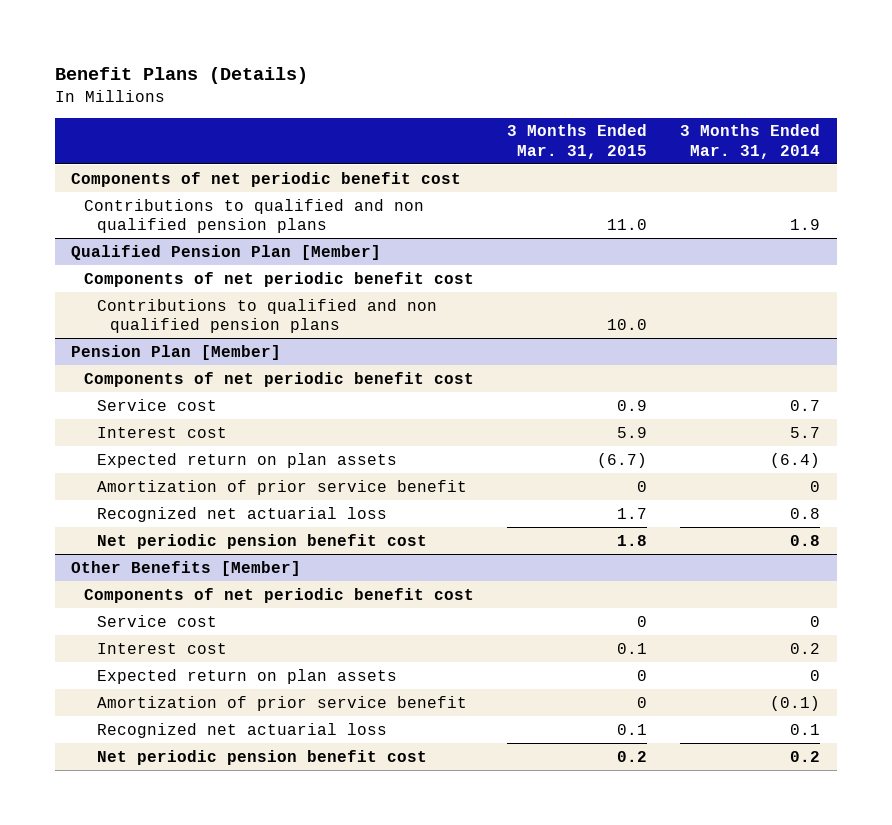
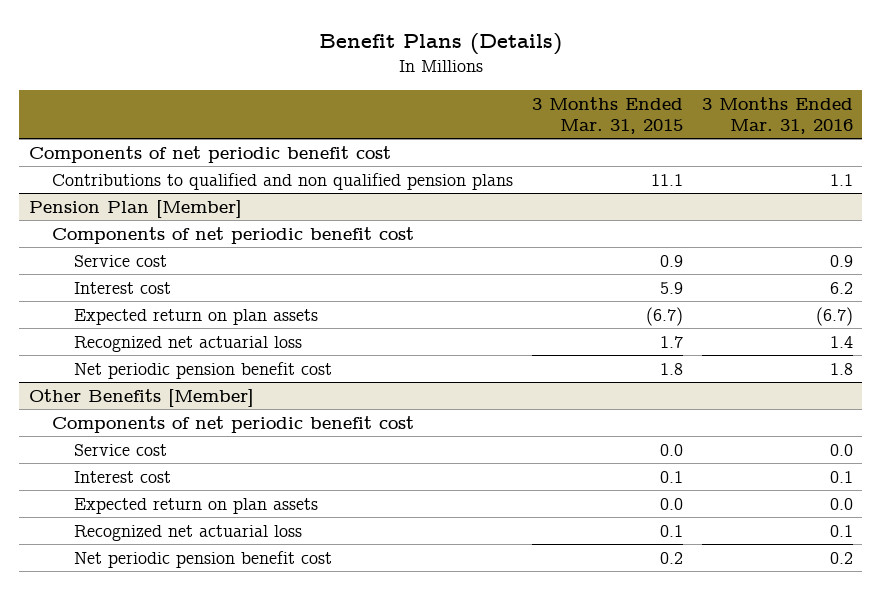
- | 3 Months Ended Mar. 31, 2015 | 3 Months Ended Mar. 31, 2014
+ | 3 Months Ended Mar. 31, 2015 | 3 Months Ended Mar. 31, 2016
- Contributions to qualified and non qualified pension plans | 11.0 | 1.9
- Qualified Pension Plan [Member]
- Components of net periodic benefit cost
- Contributions to qualified and non qualified pension plans | 10.0 |
+ Contributions to qualified and non qualified pension plans | 11.1 | 1.1
@ Pension Plan [Member]
- Amortization of prior service benefit | 0 | 0
@ Other Benefits [Member]
- Service cost | 0 | 0
+ Service cost | 0.0 | 0.0
- Expected return on plan assets | 0 | 0
- Amortization of prior service benefit | 0 | (0.1)
+ Expected return on plan assets | 0.0 | 0.0

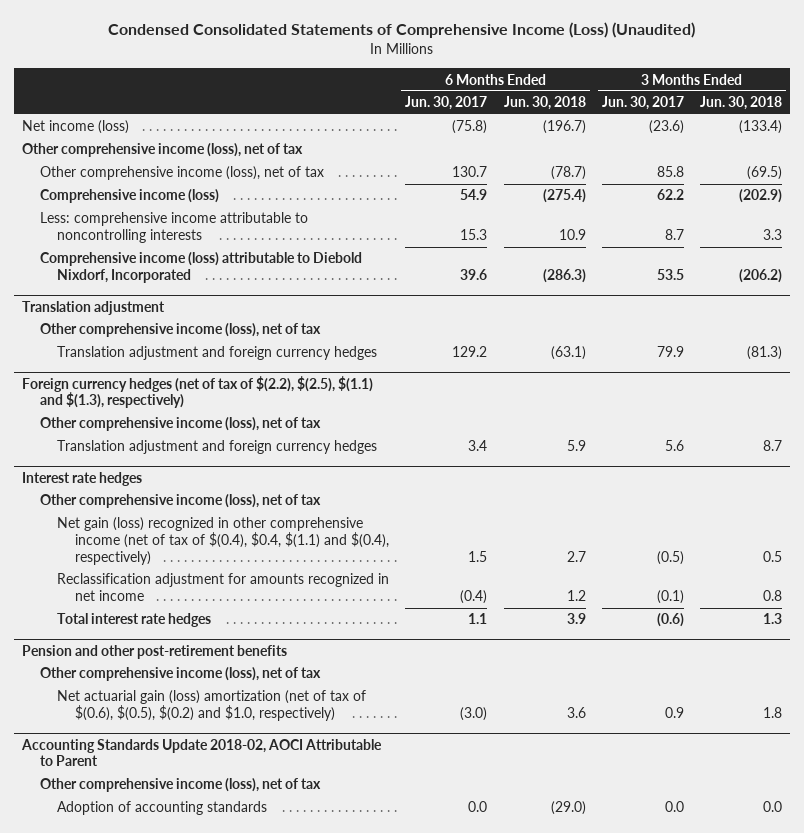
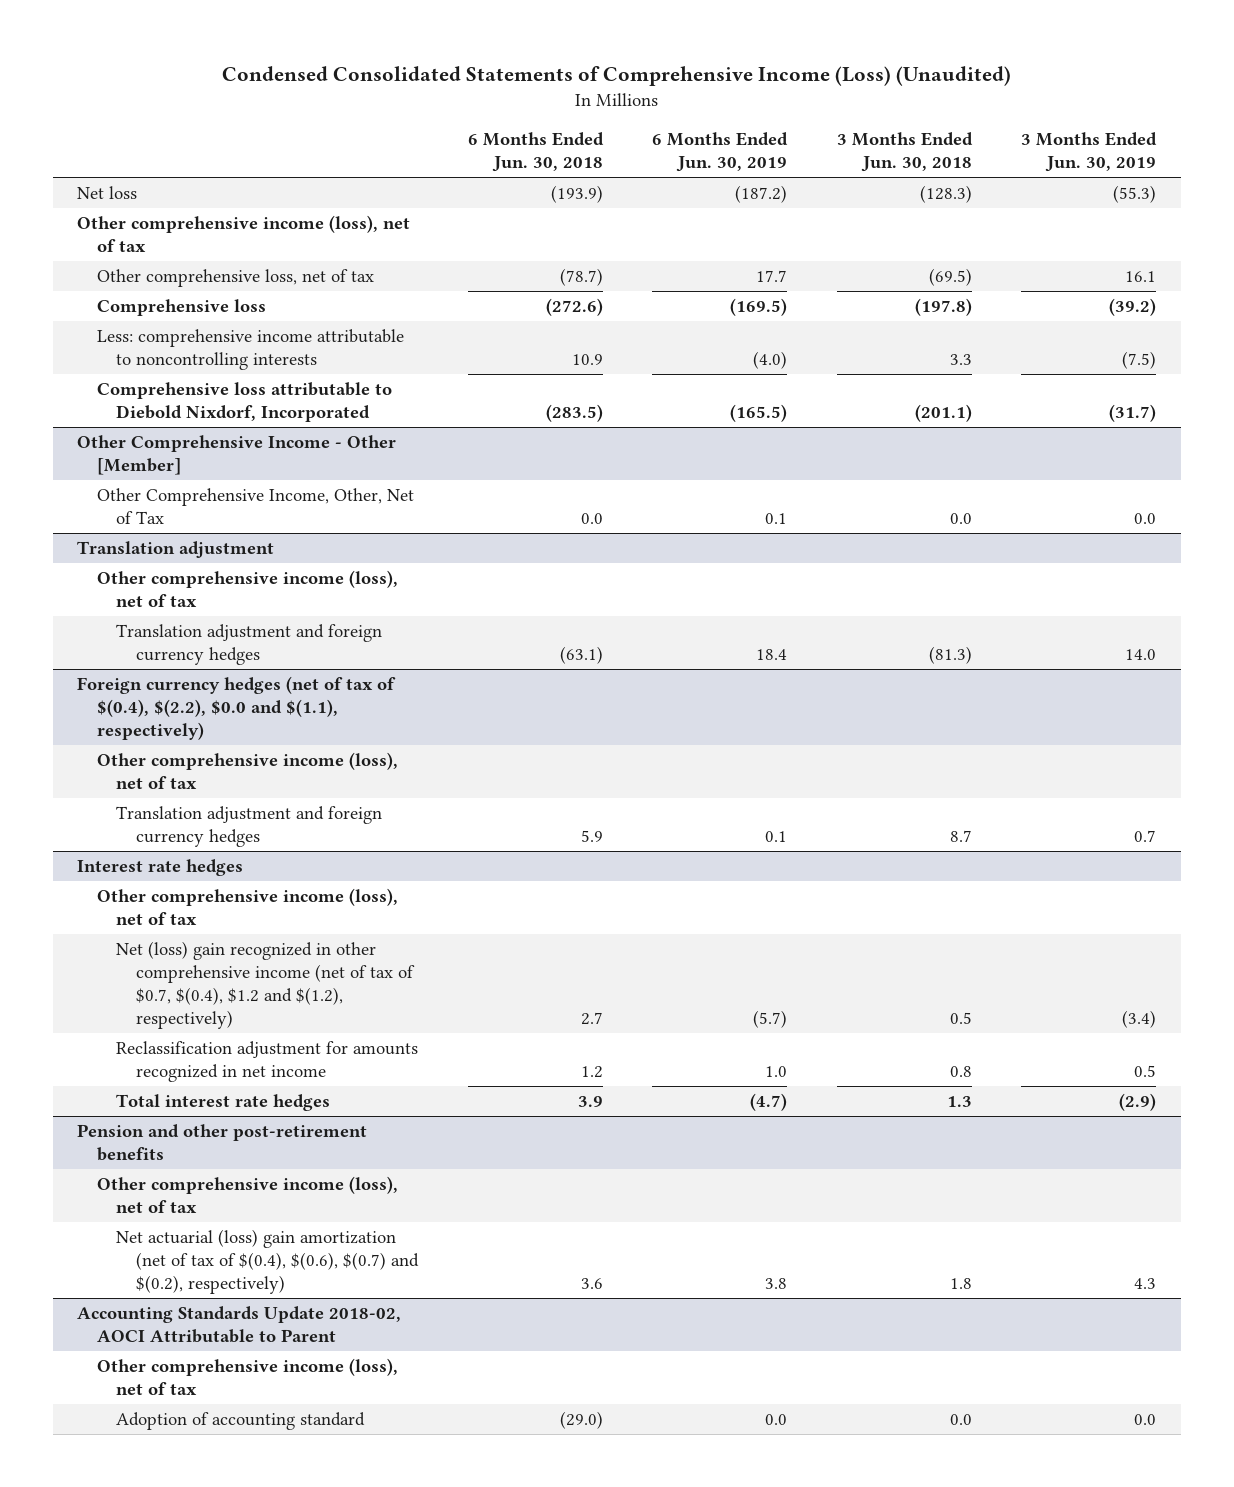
- | 6 Months Ended Jun. 30, 2017 | 6 Months Ended Jun. 30, 2018 | 3 Months Ended Jun. 30, 2017 | 3 Months Ended Jun. 30, 2018
+ | 6 Months Ended Jun. 30, 2018 | 6 Months Ended Jun. 30, 2019 | 3 Months Ended Jun. 30, 2018 | 3 Months Ended Jun. 30, 2019
- Net income (loss) | (75.8) | (196.7) | (23.6) | (133.4)
+ Net loss | (193.9) | (187.2) | (128.3) | (55.3)
- Other comprehensive income (loss), net of tax | 130.7 | (78.7) | 85.8 | (69.5)
- Comprehensive income (loss) | 54.9 | (275.4) | 62.2 | (202.9)
+ Other comprehensive loss, net of tax | (78.7) | 17.7 | (69.5) | 16.1
+ Comprehensive loss | (272.6) | (169.5) | (197.8) | (39.2)
- Comprehensive income (loss) attributable to Diebold Nixdorf, Incorporated | 39.6 | (286.3) | 53.5 | (206.2)
+ Comprehensive loss attributable to Diebold Nixdorf, Incorporated | (283.5) | (165.5) | (201.1) | (31.7)
+ Other Comprehensive Income - Other [Member]
+ Other Comprehensive Income, Other, Net of Tax | 0.0 | 0.1 | 0.0 | 0.0
- Foreign currency hedges (net of tax of $(2.2), $(2.5), $(1.1) and $(1.3), respectively)
+ Foreign currency hedges (net of tax of $(0.4), $(2.2), $0.0 and $(1.1), respectively)
@ Interest rate hedges
- Net gain (loss) recognized in other comprehensive income (net of tax of $(0.4), $0.4, $(1.1) and $(0.4), respectively) | 1.5 | 2.7 | (0.5) | 0.5
+ Net (loss) gain recognized in other comprehensive income (net of tax of $0.7, $(0.4), $1.2 and $(1.2), respectively) | 2.7 | (5.7) | 0.5 | (3.4)
@ Pension and other post-retirement benefits
- Net actuarial gain (loss) amortization (net of tax of $(0.6), $(0.5), $(0.2) and $1.0, respectively) | (3.0) | 3.6 | 0.9 | 1.8
+ Net actuarial (loss) gain amortization (net of tax of $(0.4), $(0.6), $(0.7) and $(0.2), respectively) | 3.6 | 3.8 | 1.8 | 4.3
@ Accounting Standards Update 2018-02, AOCI Attributable to Parent
- Adoption of accounting standards | 0.0 | (29.0) | 0.0 | 0.0
+ Adoption of accounting standard | (29.0) | 0.0 | 0.0 | 0.0

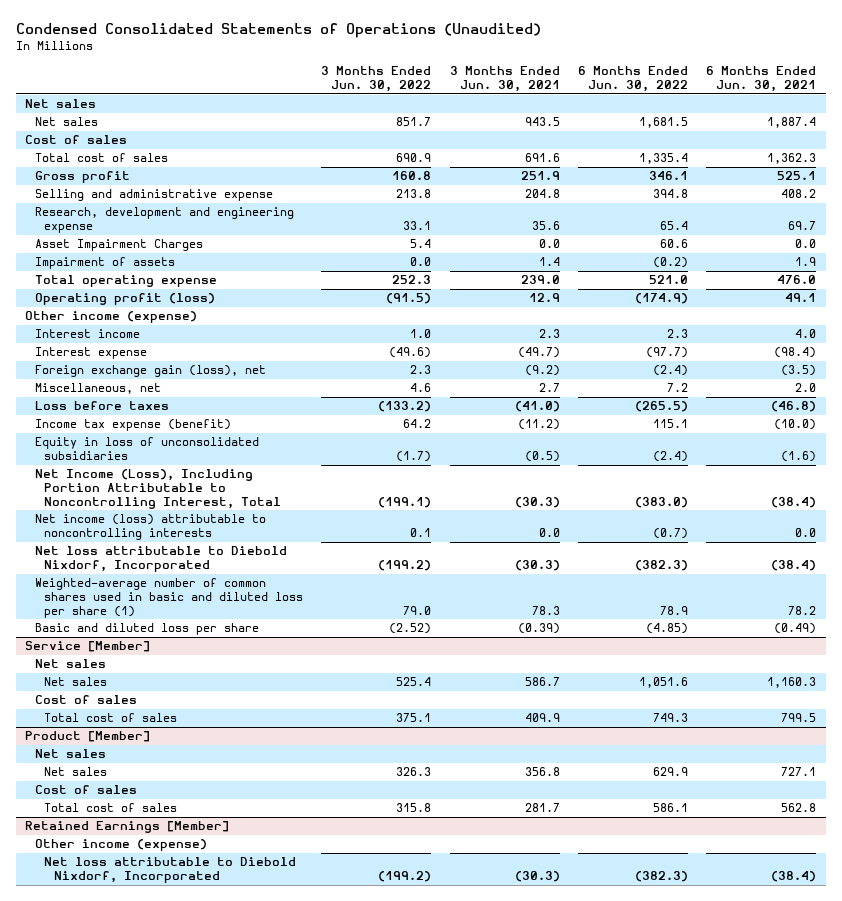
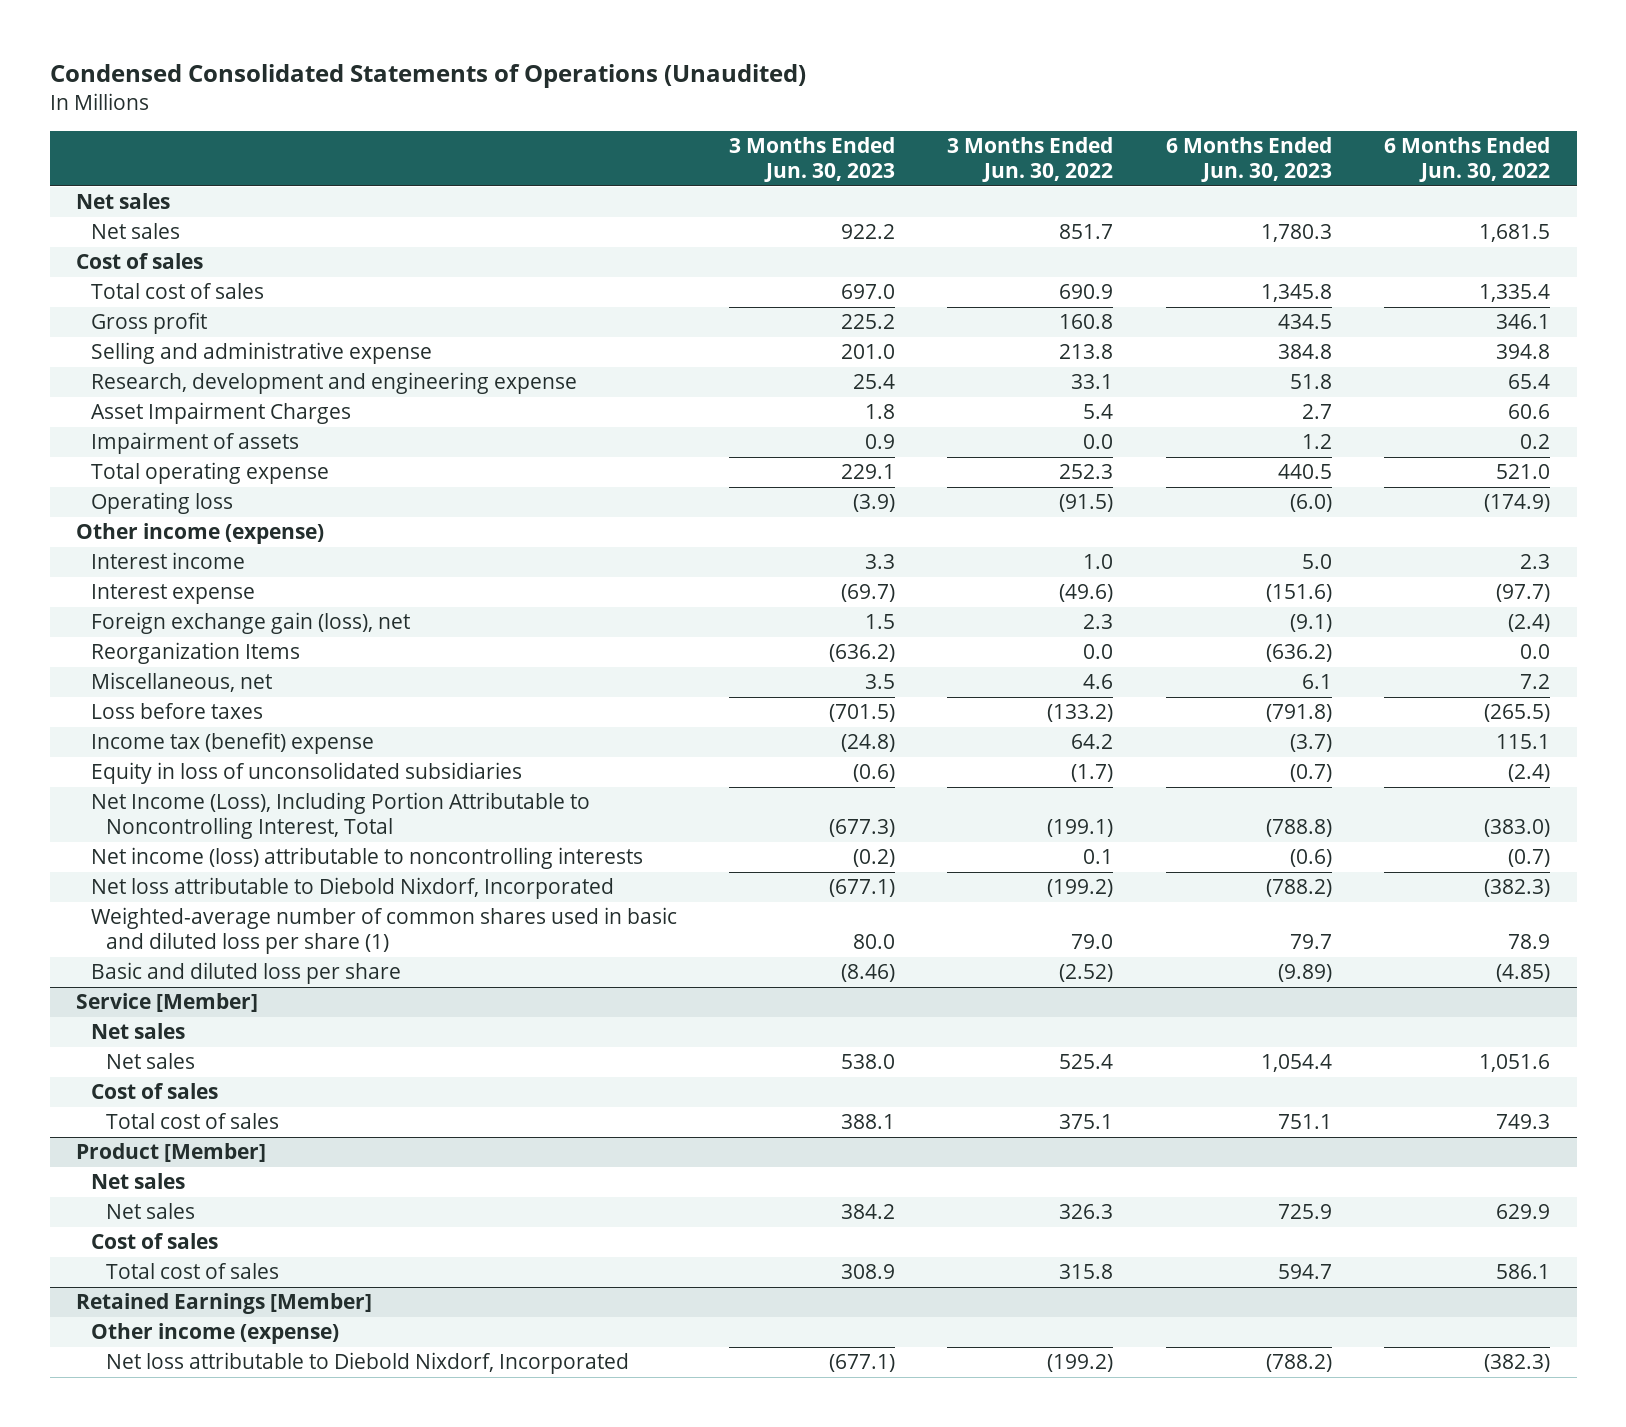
- | 3 Months Ended Jun. 30, 2022 | 3 Months Ended Jun. 30, 2021 | 6 Months Ended Jun. 30, 2022 | 6 Months Ended Jun. 30, 2021
+ | 3 Months Ended Jun. 30, 2023 | 3 Months Ended Jun. 30, 2022 | 6 Months Ended Jun. 30, 2023 | 6 Months Ended Jun. 30, 2022
- Impairment of assets | 0.0 | 1.4 | (0.2) | 1.9
+ Impairment of assets | 0.9 | 0.0 | 1.2 | 0.2
- Operating profit (loss) | (91.5) | 12.9 | (174.9) | 49.1
+ Operating loss | (3.9) | (91.5) | (6.0) | (174.9)
+ Reorganization Items | (636.2) | 0.0 | (636.2) | 0.0
- Income tax expense (benefit) | 64.2 | (11.2) | 115.1 | (10.0)
+ Income tax (benefit) expense | (24.8) | 64.2 | (3.7) | 115.1

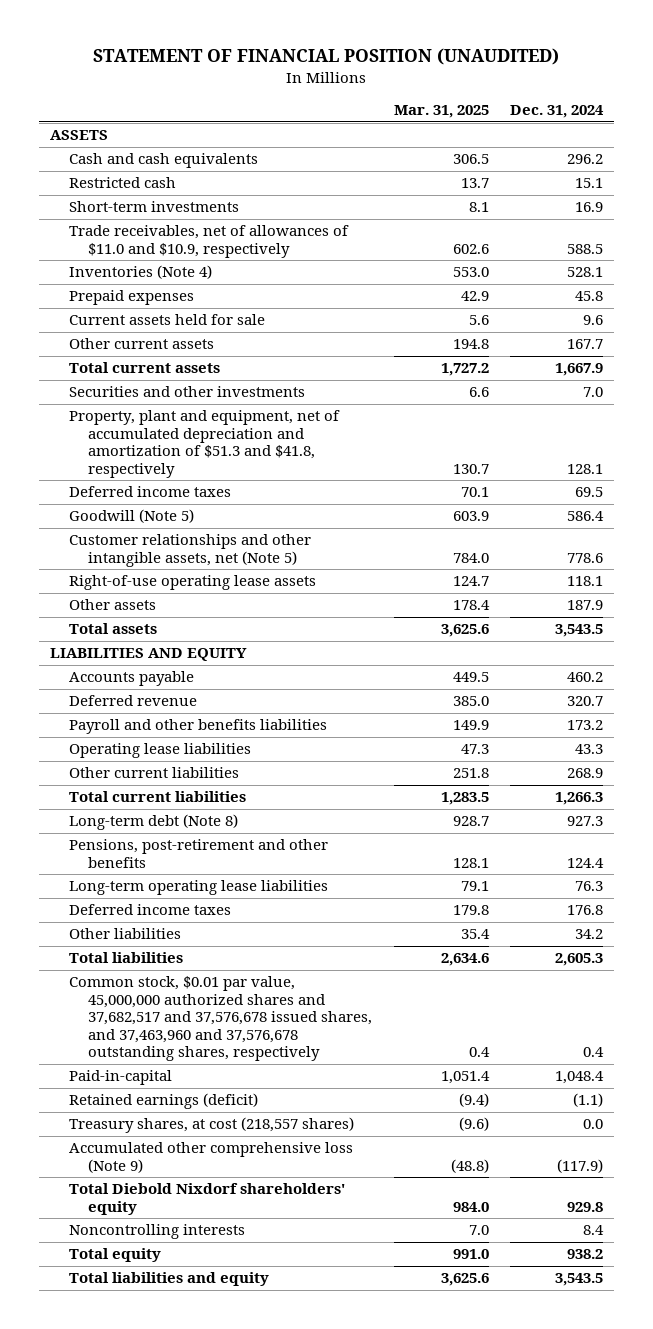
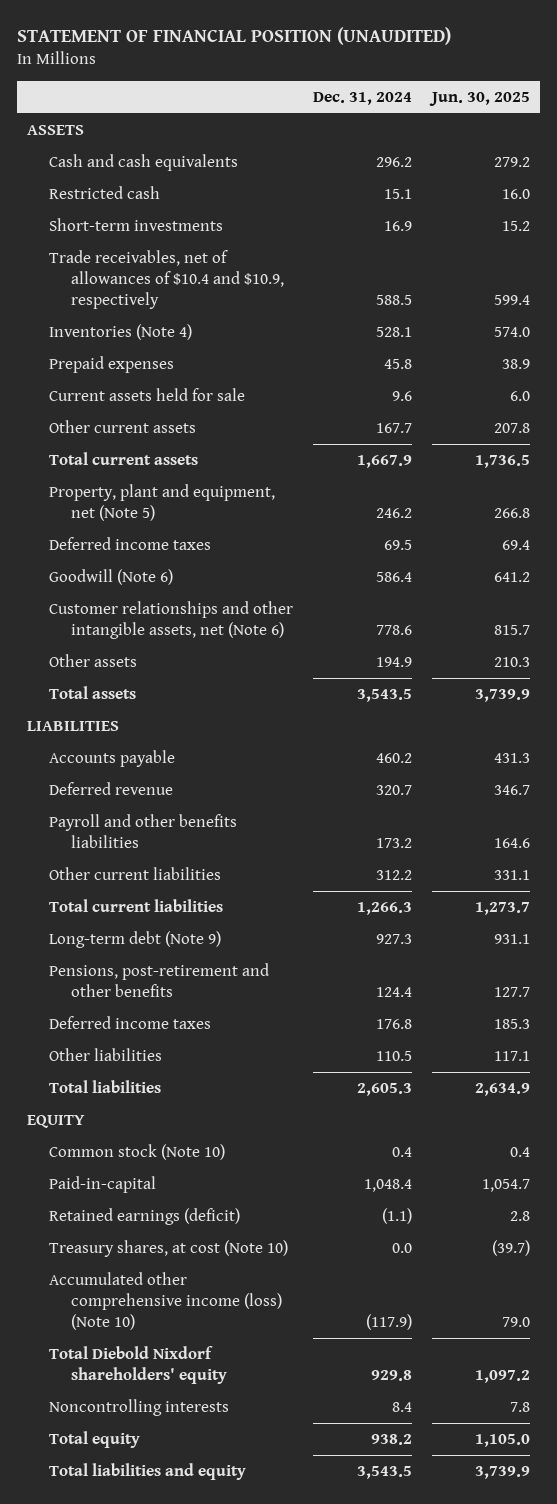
- | Mar. 31, 2025 | Dec. 31, 2024
+ | Dec. 31, 2024 | Jun. 30, 2025
- Trade receivables, net of allowances of $11.0 and $10.9, respectively | 602.6 | 588.5
+ Trade receivables, net of allowances of $10.4 and $10.9, respectively | 588.5 | 599.4
- Securities and other investments | 6.6 | 7.0
- Property, plant and equipment, net of accumulated depreciation and amortization of $51.3 and $41.8, respectively | 130.7 | 128.1
+ Property, plant and equipment, net (Note 5) | 246.2 | 266.8
- Goodwill (Note 5) | 603.9 | 586.4
- Customer relationships and other intangible assets, net (Note 5) | 784.0 | 778.6
- Right-of-use operating lease assets | 124.7 | 118.1
- Other assets | 178.4 | 187.9
+ Goodwill (Note 6) | 586.4 | 641.2
+ Customer relationships and other intangible assets, net (Note 6) | 778.6 | 815.7
+ Other assets | 194.9 | 210.3
- LIABILITIES AND EQUITY
+ LIABILITIES
- Operating lease liabilities | 47.3 | 43.3
- Other current liabilities | 251.8 | 268.9
+ Other current liabilities | 312.2 | 331.1
- Long-term debt (Note 8) | 928.7 | 927.3
+ Long-term debt (Note 9) | 927.3 | 931.1
- Long-term operating lease liabilities | 79.1 | 76.3
- Other liabilities | 35.4 | 34.2
+ Other liabilities | 110.5 | 117.1
- Common stock, $0.01 par value, 45,000,000 authorized shares and 37,682,517 and 37,576,678 issued shares, and 37,463,960 and 37,576,678 outstanding shares, respectively | 0.4 | 0.4
+ EQUITY
+ Common stock (Note 10) | 0.4 | 0.4
- Treasury shares, at cost (218,557 shares) | (9.6) | 0.0
- Accumulated other comprehensive loss (Note 9) | (48.8) | (117.9)
+ Treasury shares, at cost (Note 10) | 0.0 | (39.7)
+ Accumulated other comprehensive income (loss) (Note 10) | (117.9) | 79.0

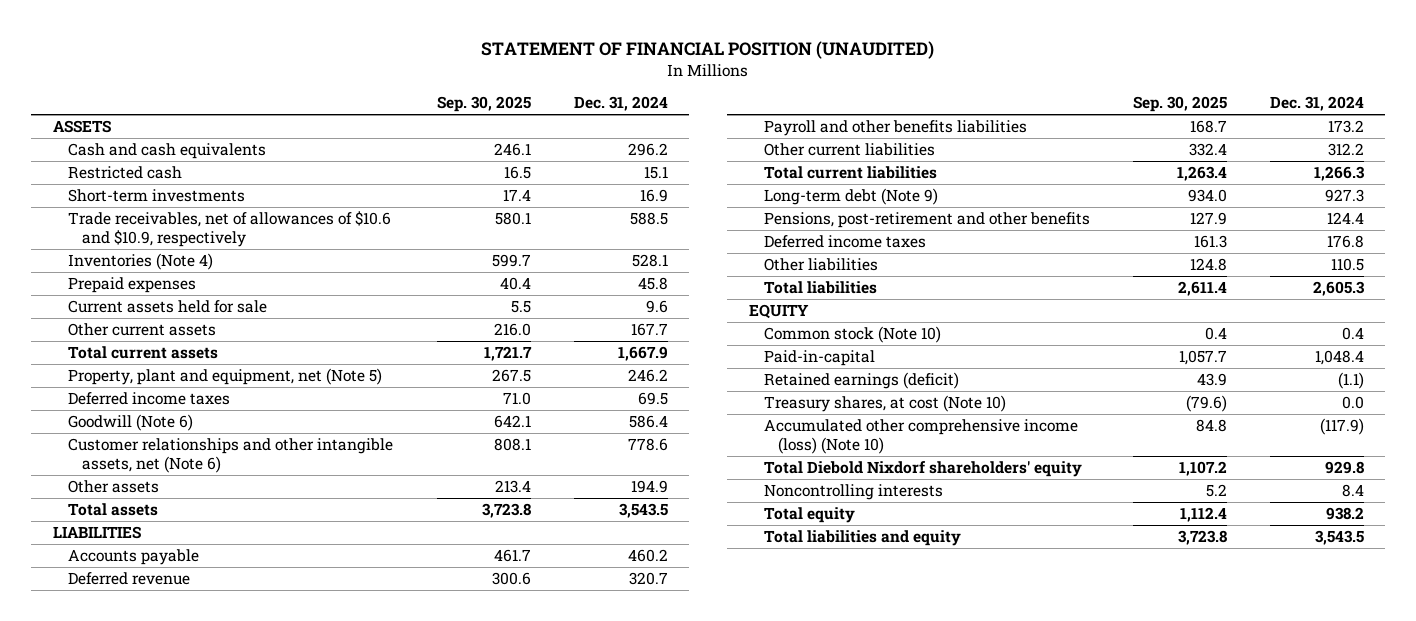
- | Dec. 31, 2024 | Jun. 30, 2025
+ | Sep. 30, 2025 | Dec. 31, 2024
- Trade receivables, net of allowances of $10.4 and $10.9, respectively | 588.5 | 599.4
+ Trade receivables, net of allowances of $10.6 and $10.9, respectively | 580.1 | 588.5

